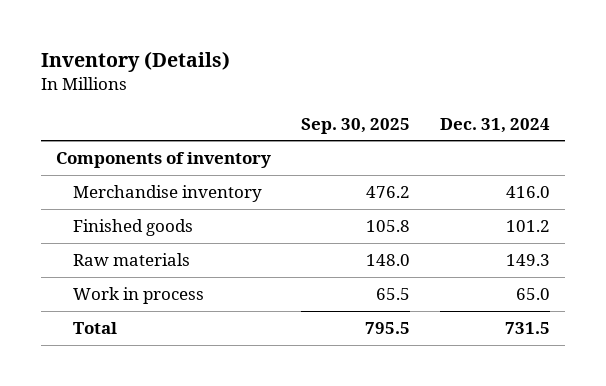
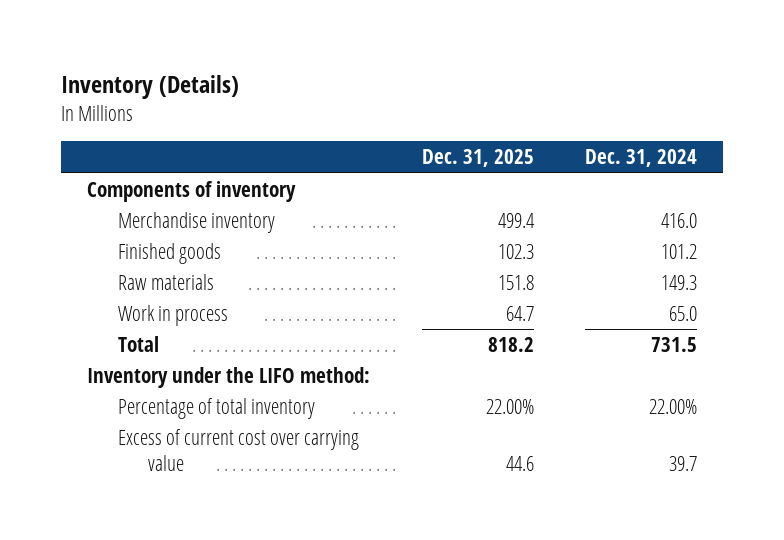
- | Sep. 30, 2025 | Dec. 31, 2024
+ | Dec. 31, 2025 | Dec. 31, 2024
+ Inventory under the LIFO method:
+ Percentage of total inventory | 22.00% | 22.00%
+ Excess of current cost over carrying value | 44.6 | 39.7

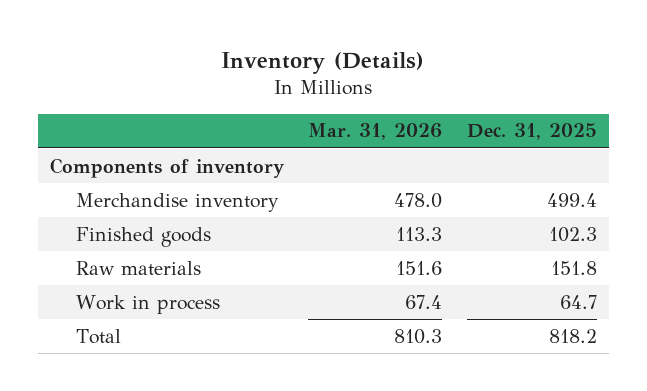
- | Dec. 31, 2025 | Dec. 31, 2024
+ | Mar. 31, 2026 | Dec. 31, 2025
- Inventory under the LIFO method:
- Percentage of total inventory | 22.00% | 22.00%
- Excess of current cost over carrying value | 44.6 | 39.7

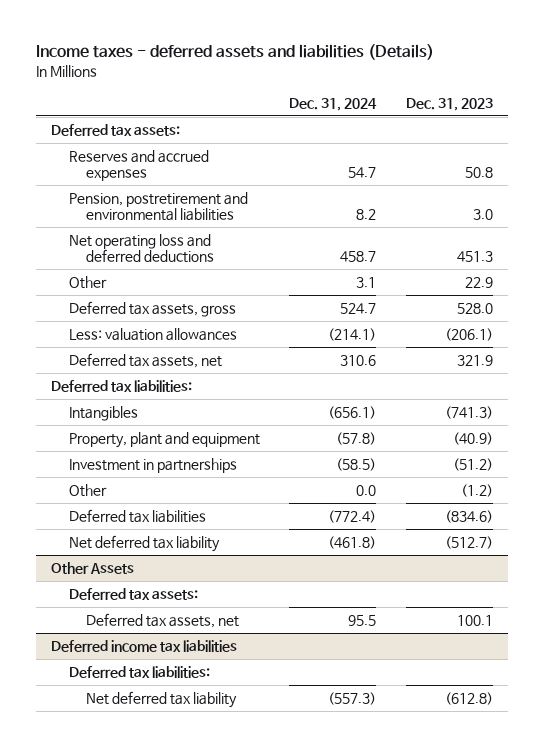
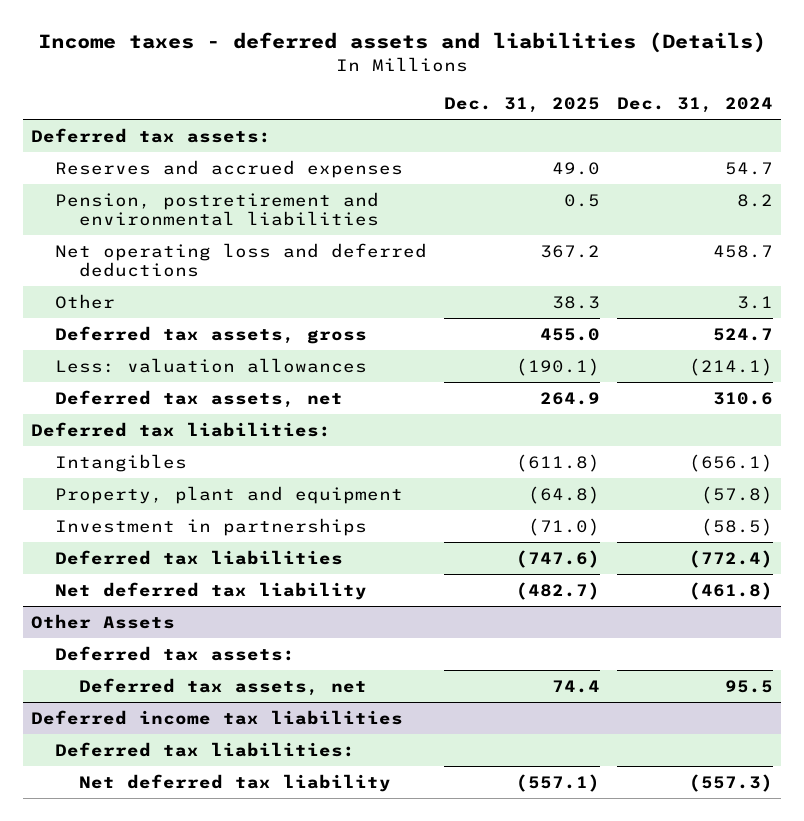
- | Dec. 31, 2024 | Dec. 31, 2023
+ | Dec. 31, 2025 | Dec. 31, 2024
- Other | 0.0 | (1.2)

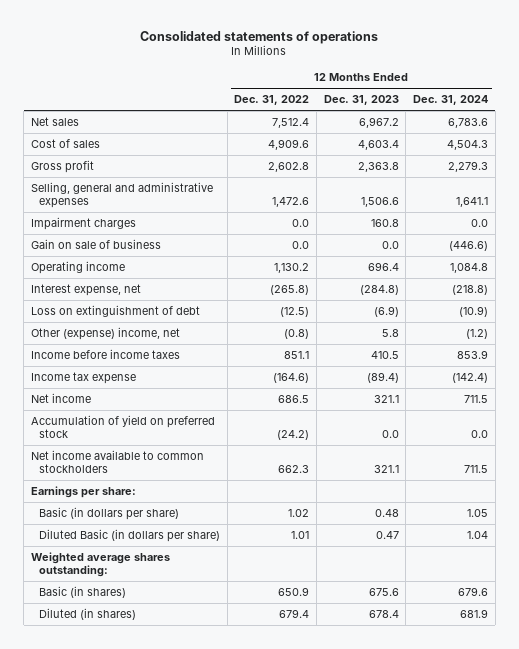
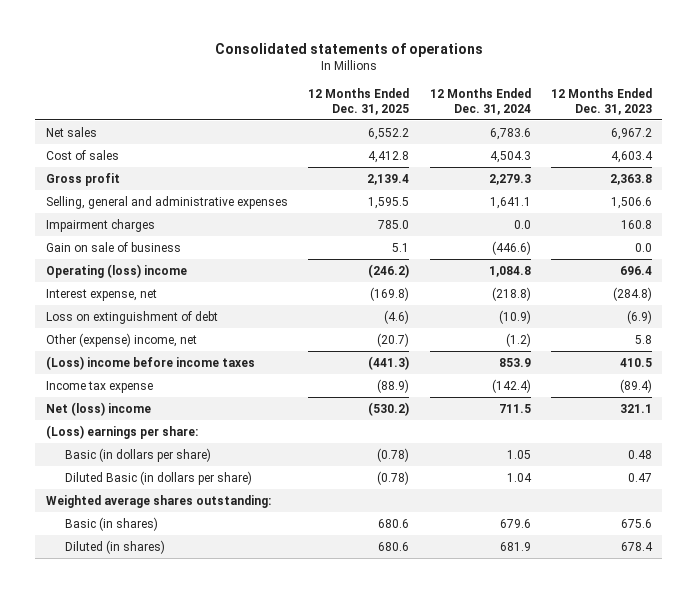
- | 12 Months Ended Dec. 31, 2022 | 12 Months Ended Dec. 31, 2023 | 12 Months Ended Dec. 31, 2024
+ | 12 Months Ended Dec. 31, 2025 | 12 Months Ended Dec. 31, 2024 | 12 Months Ended Dec. 31, 2023
- Operating income | 1,130.2 | 696.4 | 1,084.8
+ Operating (loss) income | (246.2) | 1,084.8 | 696.4
- Income before income taxes | 851.1 | 410.5 | 853.9
+ (Loss) income before income taxes | (441.3) | 853.9 | 410.5
- Net income | 686.5 | 321.1 | 711.5
- Accumulation of yield on preferred stock | (24.2) | 0.0 | 0.0
- Net income available to common stockholders | 662.3 | 321.1 | 711.5
- Earnings per share:
+ Net (loss) income | (530.2) | 711.5 | 321.1
+ (Loss) earnings per share:

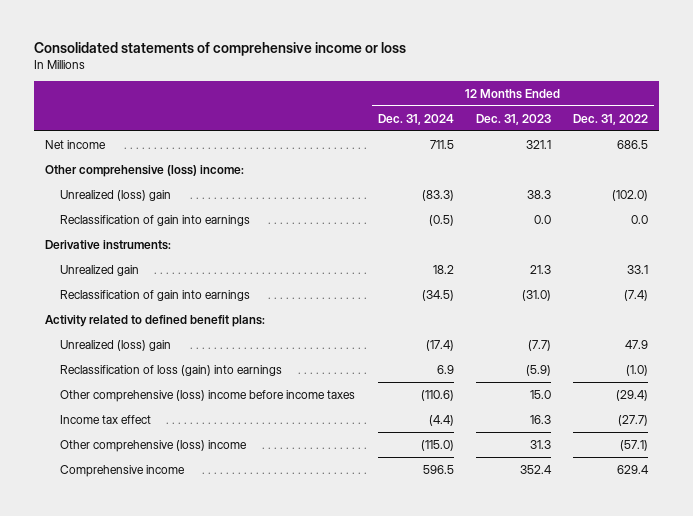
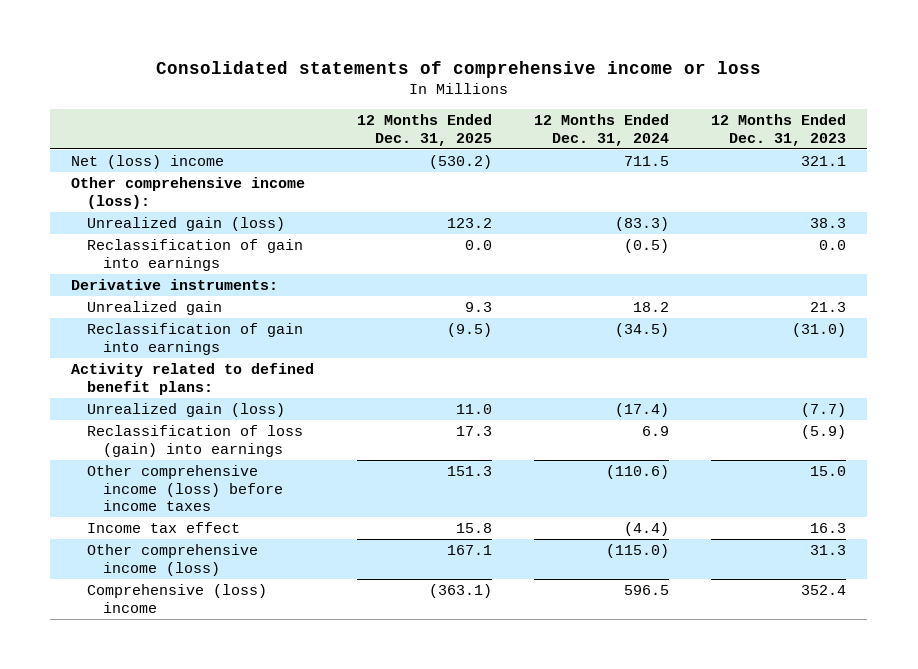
- | 12 Months Ended Dec. 31, 2024 | 12 Months Ended Dec. 31, 2023 | 12 Months Ended Dec. 31, 2022
+ | 12 Months Ended Dec. 31, 2025 | 12 Months Ended Dec. 31, 2024 | 12 Months Ended Dec. 31, 2023
- Net income | 711.5 | 321.1 | 686.5
- Other comprehensive (loss) income:
- Unrealized (loss) gain | (83.3) | 38.3 | (102.0)
+ Net (loss) income | (530.2) | 711.5 | 321.1
+ Other comprehensive income (loss):
+ Unrealized gain (loss) | 123.2 | (83.3) | 38.3
- Unrealized (loss) gain | (17.4) | (7.7) | 47.9
+ Unrealized gain (loss) | 11.0 | (17.4) | (7.7)
- Other comprehensive (loss) income before income taxes | (110.6) | 15.0 | (29.4)
+ Other comprehensive income (loss) before income taxes | 151.3 | (110.6) | 15.0
- Other comprehensive (loss) income | (115.0) | 31.3 | (57.1)
- Comprehensive income | 596.5 | 352.4 | 629.4
+ Other comprehensive income (loss) | 167.1 | (115.0) | 31.3
+ Comprehensive (loss) income | (363.1) | 596.5 | 352.4

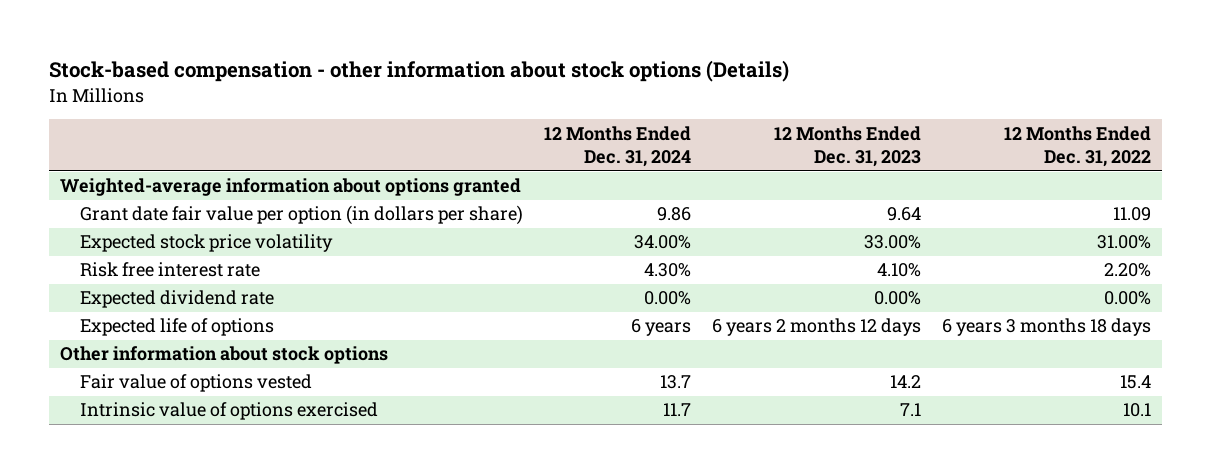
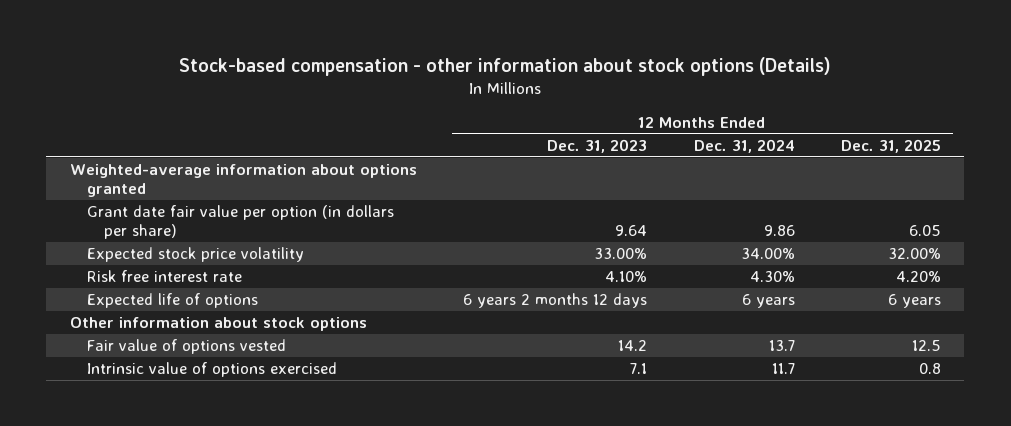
- | 12 Months Ended Dec. 31, 2024 | 12 Months Ended Dec. 31, 2023 | 12 Months Ended Dec. 31, 2022
+ | 12 Months Ended Dec. 31, 2023 | 12 Months Ended Dec. 31, 2024 | 12 Months Ended Dec. 31, 2025
- Expected dividend rate | 0.00% | 0.00% | 0.00%

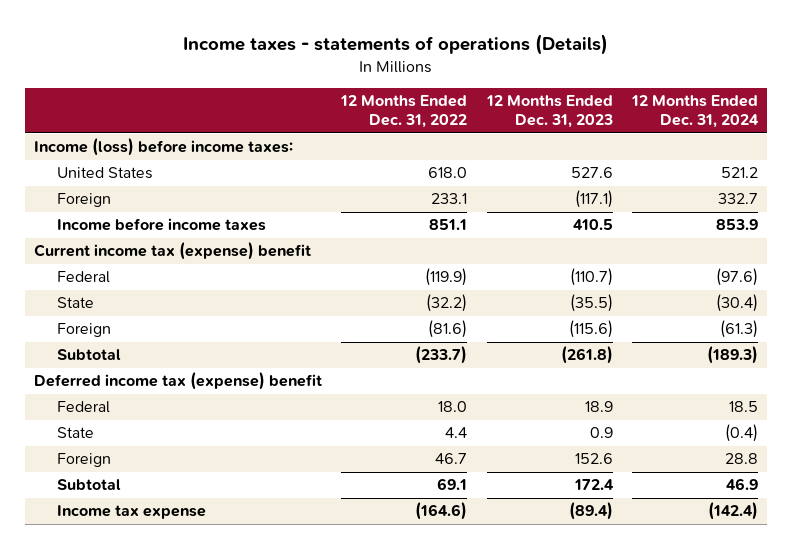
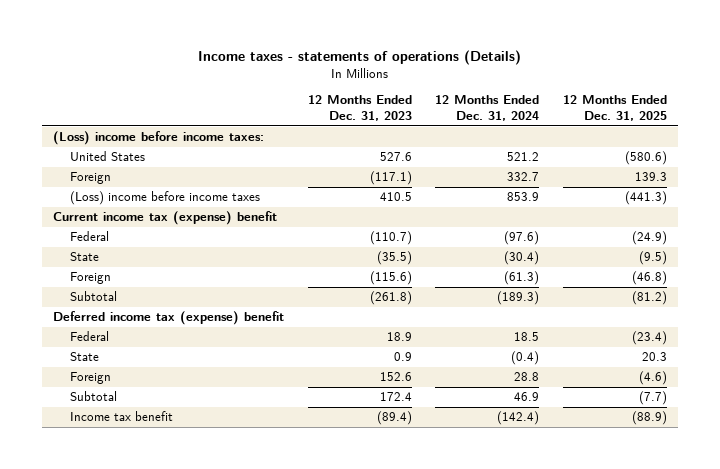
- | 12 Months Ended Dec. 31, 2022 | 12 Months Ended Dec. 31, 2023 | 12 Months Ended Dec. 31, 2024
+ | 12 Months Ended Dec. 31, 2023 | 12 Months Ended Dec. 31, 2024 | 12 Months Ended Dec. 31, 2025
- Income (loss) before income taxes:
+ (Loss) income before income taxes:
- Income before income taxes | 851.1 | 410.5 | 853.9
+ (Loss) income before income taxes | 410.5 | 853.9 | (441.3)
- Income tax expense | (164.6) | (89.4) | (142.4)
+ Income tax benefit | (89.4) | (142.4) | (88.9)

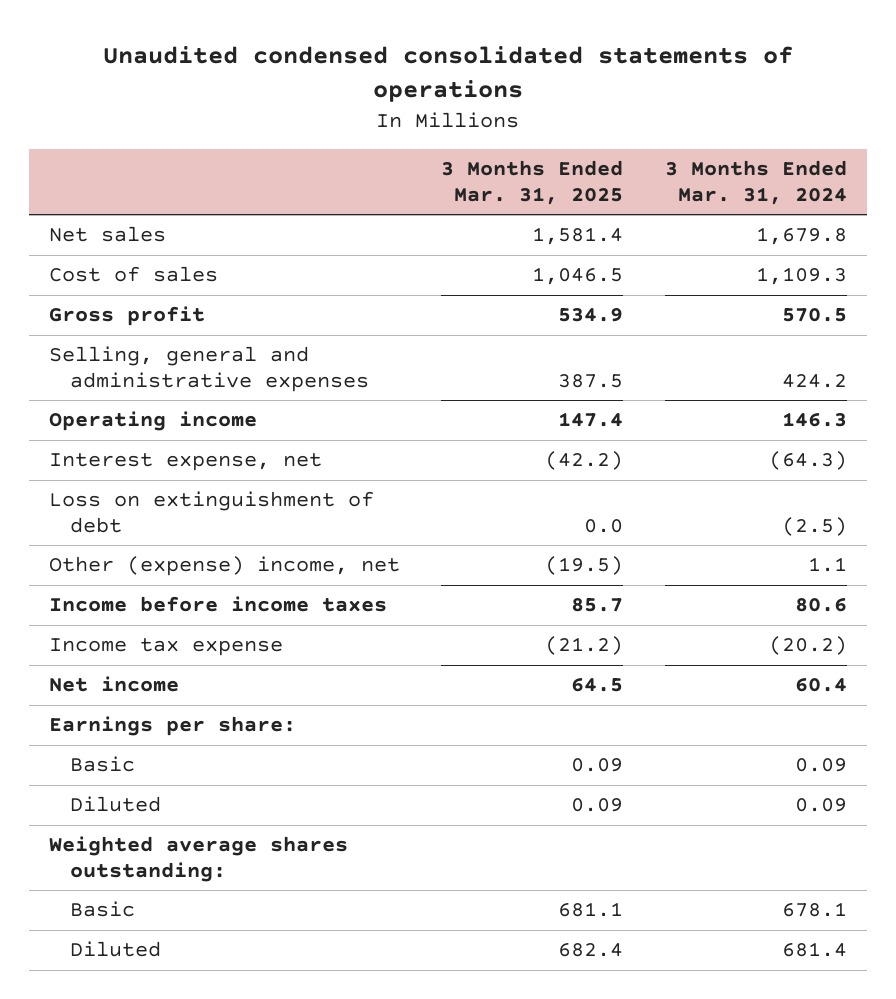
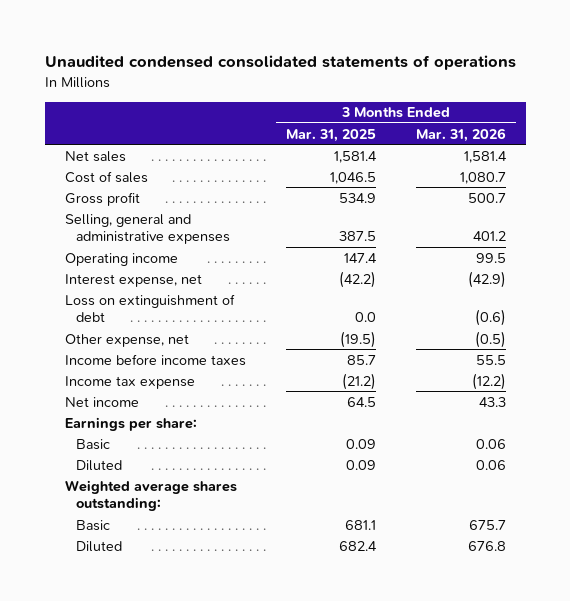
- | 3 Months Ended Mar. 31, 2025 | 3 Months Ended Mar. 31, 2024
+ | 3 Months Ended Mar. 31, 2025 | 3 Months Ended Mar. 31, 2026
- Other (expense) income, net | (19.5) | 1.1
+ Other expense, net | (19.5) | (0.5)

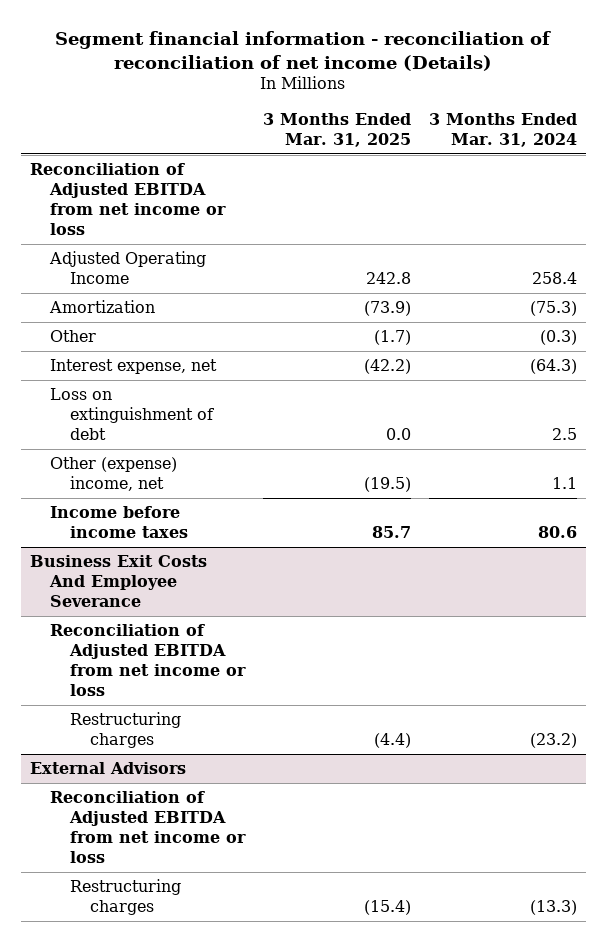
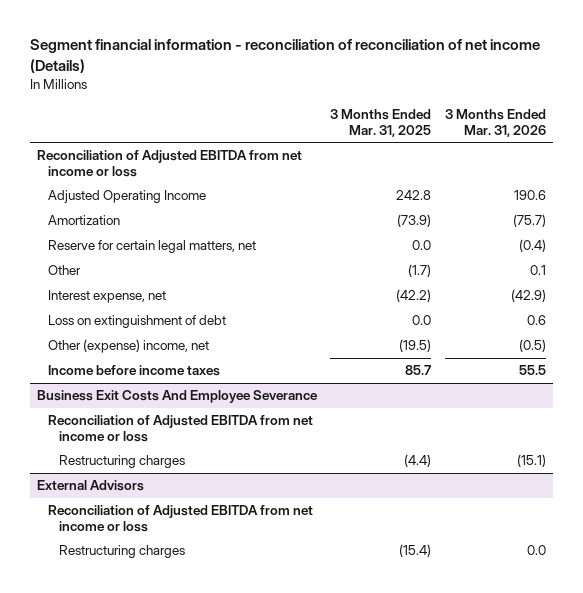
- | 3 Months Ended Mar. 31, 2025 | 3 Months Ended Mar. 31, 2024
+ | 3 Months Ended Mar. 31, 2025 | 3 Months Ended Mar. 31, 2026
+ Reserve for certain legal matters, net | 0.0 | (0.4)

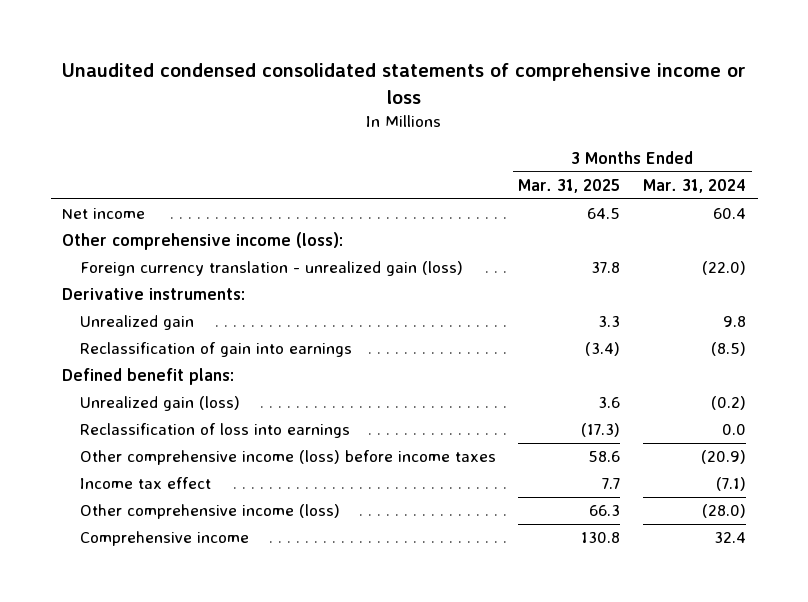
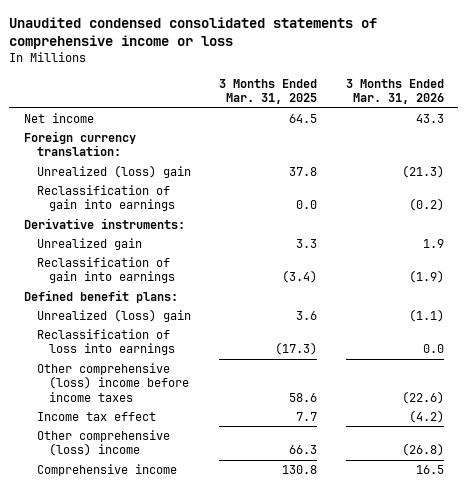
- | 3 Months Ended Mar. 31, 2025 | 3 Months Ended Mar. 31, 2024
+ | 3 Months Ended Mar. 31, 2025 | 3 Months Ended Mar. 31, 2026
- Other comprehensive income (loss):
- Foreign currency translation - unrealized gain (loss) | 37.8 | (22.0)
+ Foreign currency translation:
+ Unrealized (loss) gain | 37.8 | (21.3)
+ Reclassification of gain into earnings | 0.0 | (0.2)
- Unrealized gain (loss) | 3.6 | (0.2)
+ Unrealized (loss) gain | 3.6 | (1.1)
- Other comprehensive income (loss) before income taxes | 58.6 | (20.9)
+ Other comprehensive (loss) income before income taxes | 58.6 | (22.6)
- Other comprehensive income (loss) | 66.3 | (28.0)
+ Other comprehensive (loss) income | 66.3 | (26.8)

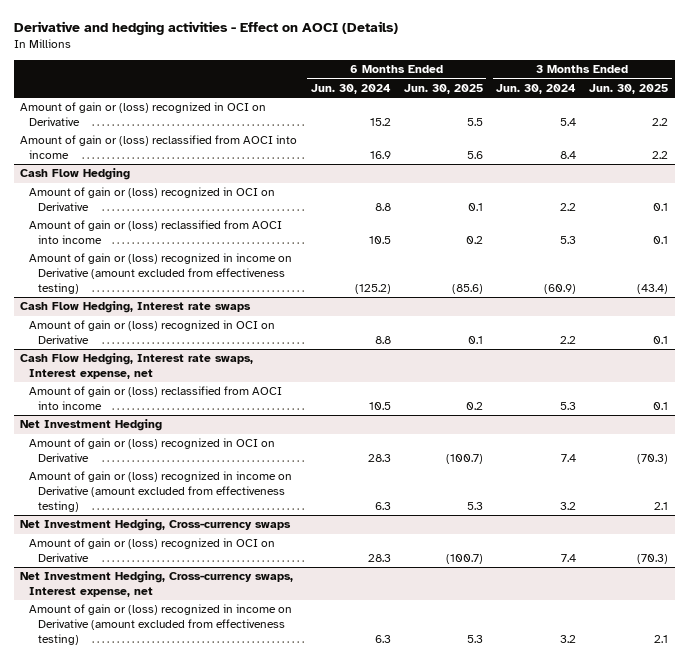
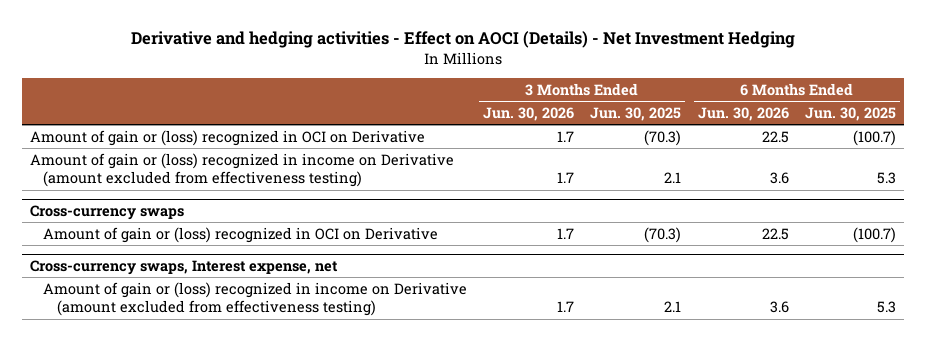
- Derivative and hedging activities - Effect on AOCI (Details)
+ Derivative and hedging activities - Effect on AOCI (Details) - Net Investment Hedging
- | 6 Months Ended Jun. 30, 2024 | 6 Months Ended Jun. 30, 2025 | 3 Months Ended Jun. 30, 2024 | 3 Months Ended Jun. 30, 2025
+ | 3 Months Ended Jun. 30, 2026 | 3 Months Ended Jun. 30, 2025 | 6 Months Ended Jun. 30, 2026 | 6 Months Ended Jun. 30, 2025
- Amount of gain or (loss) recognized in OCI on Derivative | 15.2 | 5.5 | 5.4 | 2.2
- Amount of gain or (loss) reclassified from AOCI into income | 16.9 | 5.6 | 8.4 | 2.2
- Cash Flow Hedging
- Amount of gain or (loss) recognized in OCI on Derivative | 8.8 | 0.1 | 2.2 | 0.1
- Amount of gain or (loss) reclassified from AOCI into income | 10.5 | 0.2 | 5.3 | 0.1
- Amount of gain or (loss) recognized in income on Derivative (amount excluded from effectiveness testing) | (125.2) | (85.6) | (60.9) | (43.4)
- Cash Flow Hedging, Interest rate swaps
- Amount of gain or (loss) recognized in OCI on Derivative | 8.8 | 0.1 | 2.2 | 0.1
- Cash Flow Hedging, Interest rate swaps, Interest expense, net
- Amount of gain or (loss) reclassified from AOCI into income | 10.5 | 0.2 | 5.3 | 0.1
- Net Investment Hedging
- Net Investment Hedging, Cross-currency swaps
+ Cross-currency swaps
- Net Investment Hedging, Cross-currency swaps, Interest expense, net
+ Cross-currency swaps, Interest expense, net

